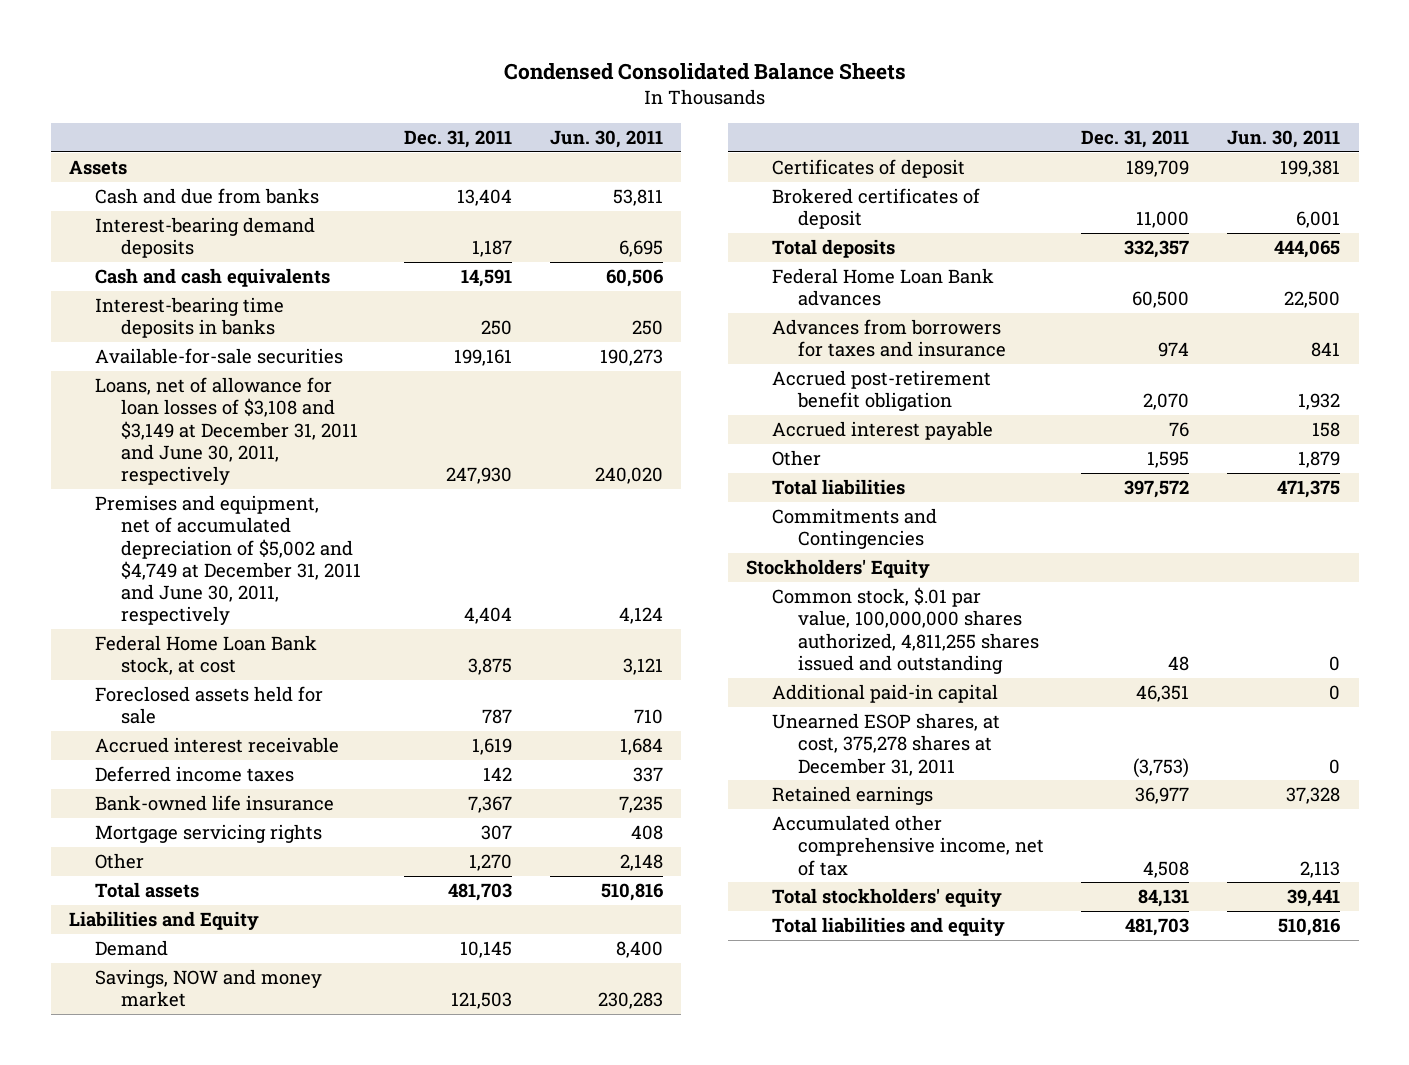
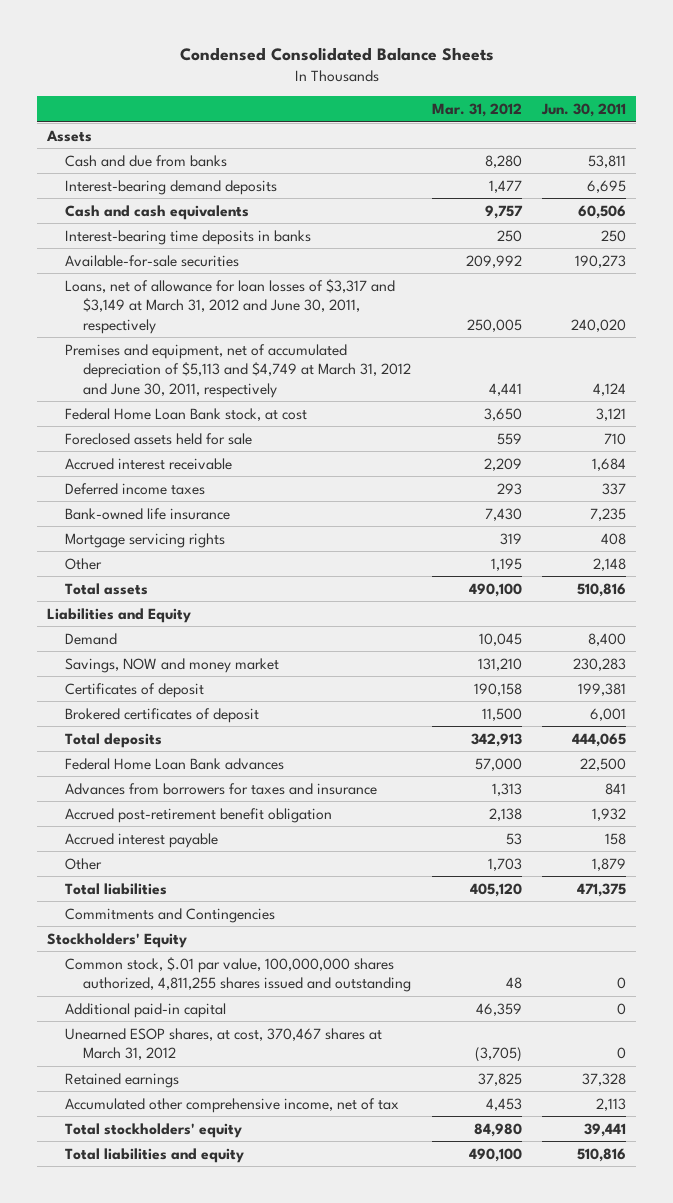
- | Dec. 31, 2011 | Jun. 30, 2011
+ | Mar. 31, 2012 | Jun. 30, 2011
- Loans, net of allowance for loan losses of $3,108 and $3,149 at December 31, 2011 and June 30, 2011, respectively | 247,930 | 240,020
- Premises and equipment, net of accumulated depreciation of $5,002 and $4,749 at December 31, 2011 and June 30, 2011, respectively | 4,404 | 4,124
+ Loans, net of allowance for loan losses of $3,317 and $3,149 at March 31, 2012 and June 30, 2011, respectively | 250,005 | 240,020
+ Premises and equipment, net of accumulated depreciation of $5,113 and $4,749 at March 31, 2012 and June 30, 2011, respectively | 4,441 | 4,124
- Unearned ESOP shares, at cost, 375,278 shares at December 31, 2011 | (3,753) | 0
+ Unearned ESOP shares, at cost, 370,467 shares at March 31, 2012 | (3,705) | 0

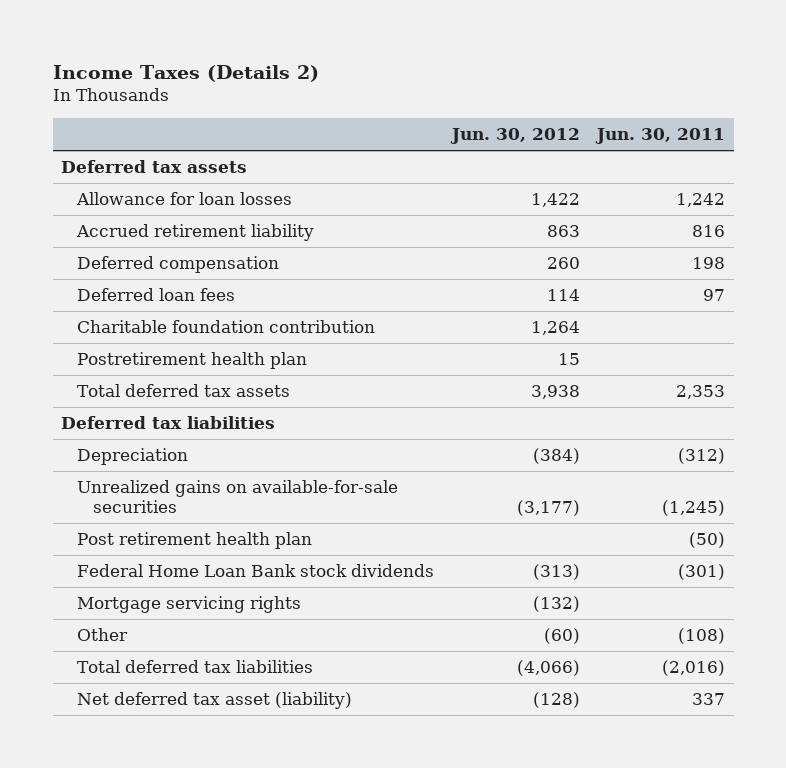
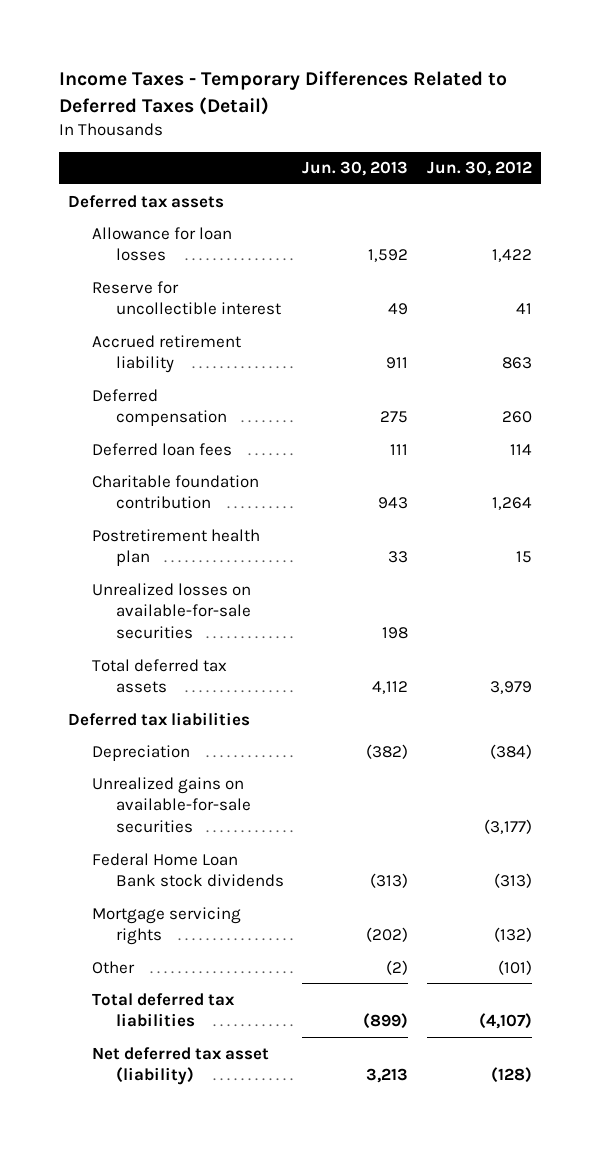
- Income Taxes (Details 2)
+ Income Taxes - Temporary Differences Related to Deferred Taxes (Detail)
- | Jun. 30, 2012 | Jun. 30, 2011
+ | Jun. 30, 2013 | Jun. 30, 2012
+ Reserve for uncollectible interest | 49 | 41
- Total deferred tax assets | 3,938 | 2,353
+ Unrealized losses on available-for-sale securities | 198 |
+ Total deferred tax assets | 4,112 | 3,979
- Post retirement health plan | | (50)
- Other | (60) | (108)
- Total deferred tax liabilities | (4,066) | (2,016)
+ Other | (2) | (101)
+ Total deferred tax liabilities | (899) | (4,107)

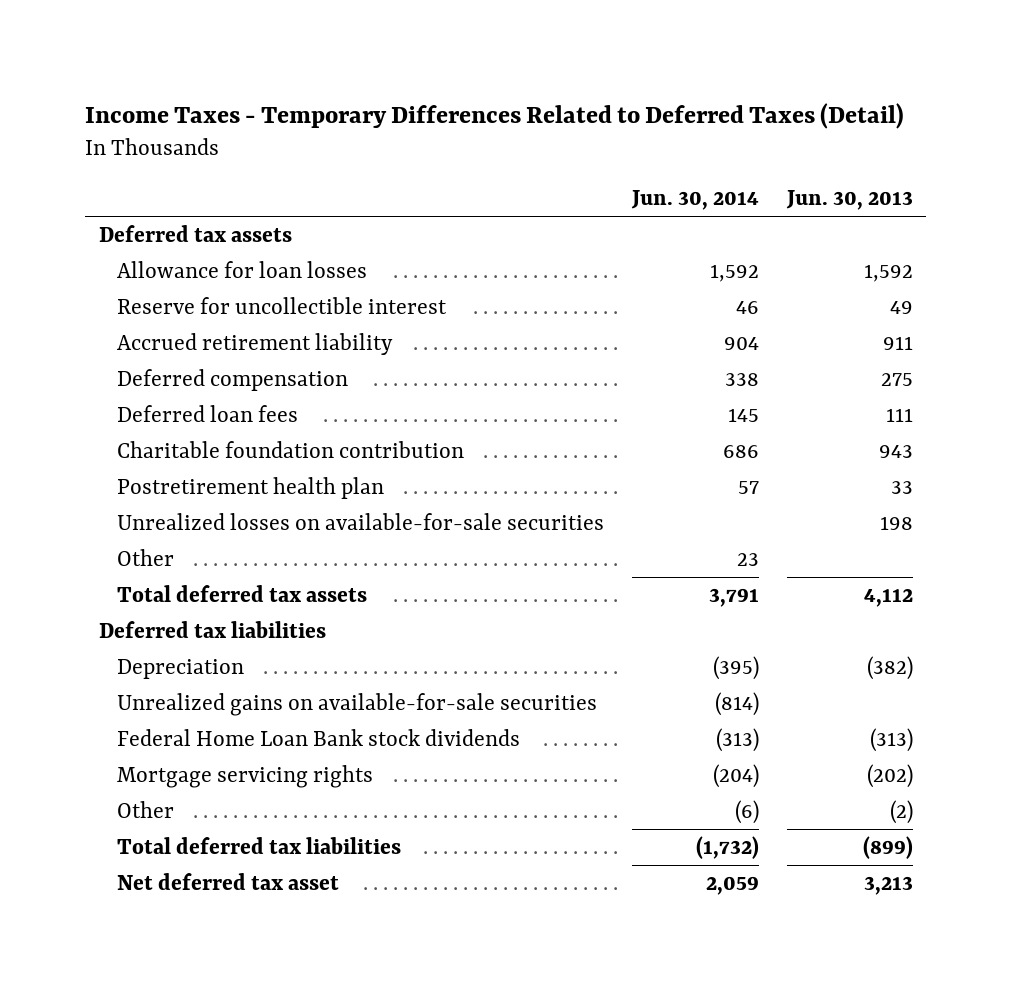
- | Jun. 30, 2013 | Jun. 30, 2012
+ | Jun. 30, 2014 | Jun. 30, 2013
+ Other | 23 |
- Net deferred tax asset (liability) | 3,213 | (128)
+ Net deferred tax asset | 2,059 | 3,213

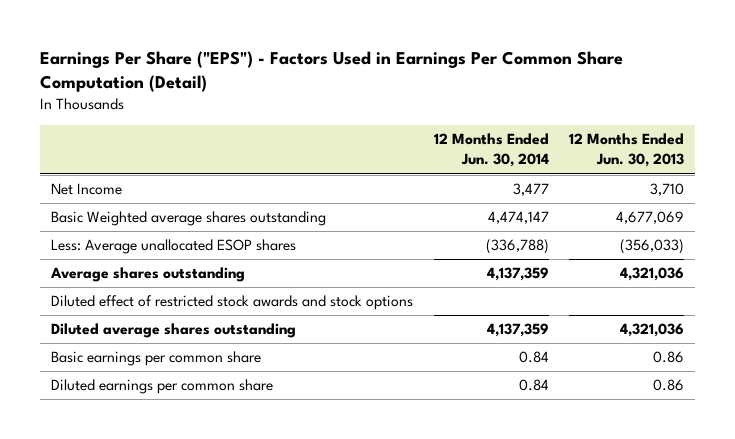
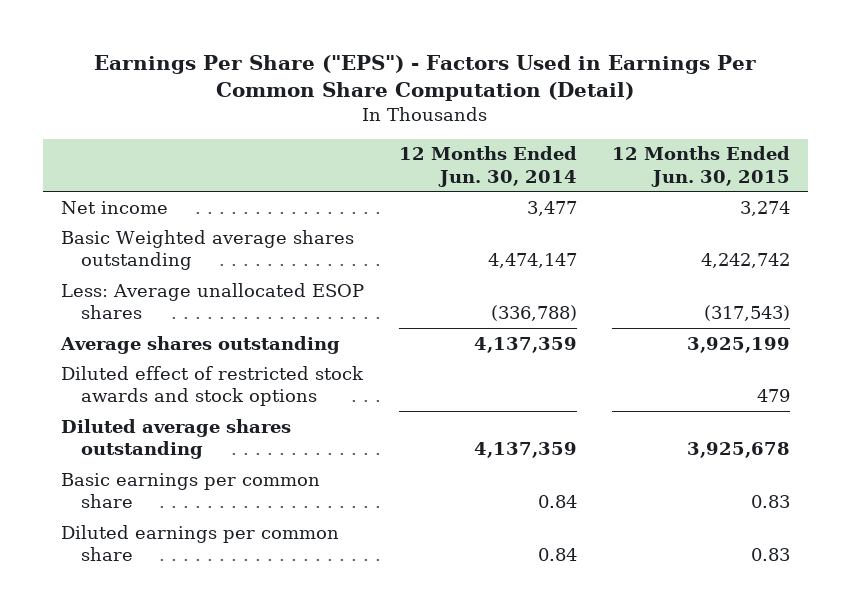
- | 12 Months Ended Jun. 30, 2014 | 12 Months Ended Jun. 30, 2013
+ | 12 Months Ended Jun. 30, 2014 | 12 Months Ended Jun. 30, 2015
- Net Income | 3,477 | 3,710
+ Net income | 3,477 | 3,274

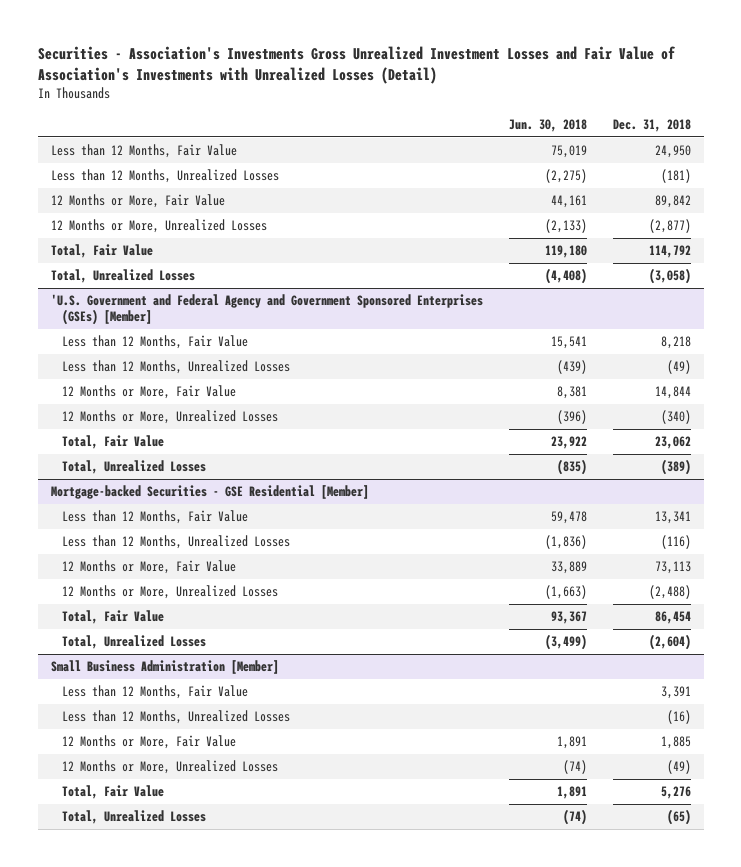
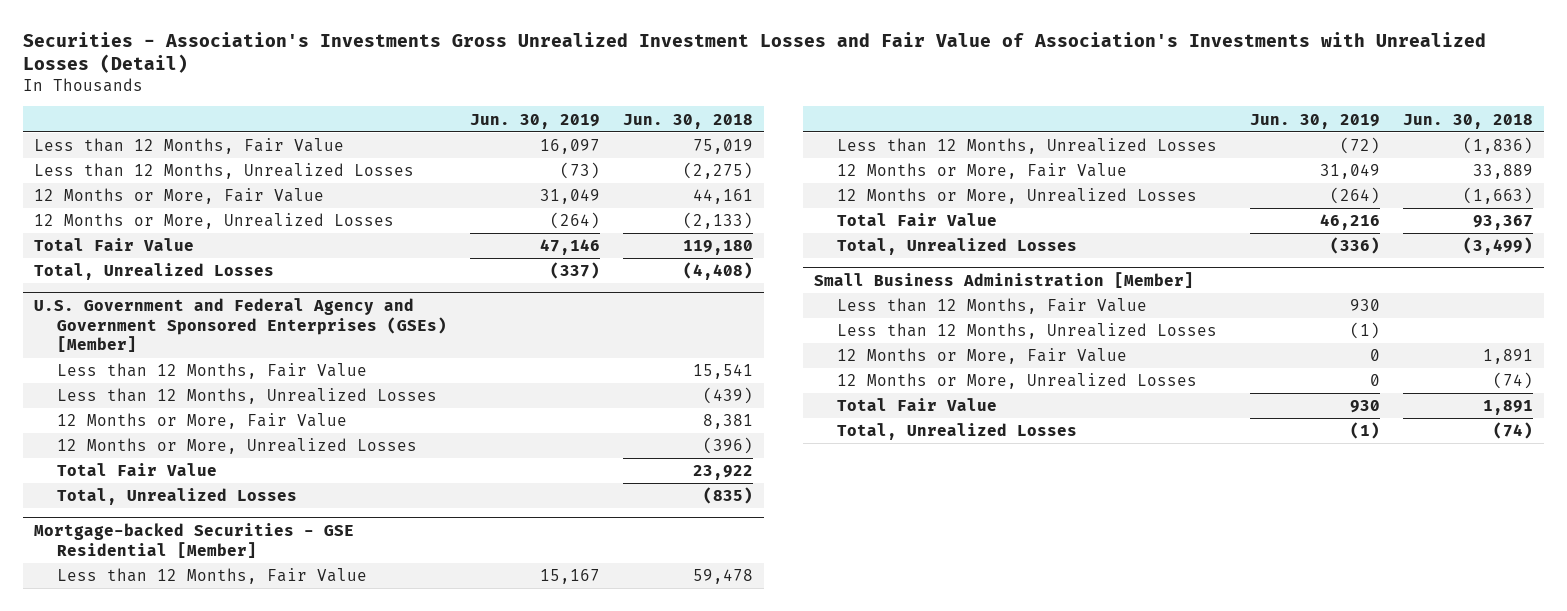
- | Jun. 30, 2018 | Dec. 31, 2018
+ | Jun. 30, 2019 | Jun. 30, 2018
- Total, Fair Value | 119,180 | 114,792
+ Total Fair Value | 47,146 | 119,180
- 'U.S. Government and Federal Agency and Government Sponsored Enterprises (GSEs) [Member]
+ U.S. Government and Federal Agency and Government Sponsored Enterprises (GSEs) [Member]
- Total, Fair Value | 23,922 | 23,062
+ Total Fair Value | | 23,922
@ Mortgage-backed Securities - GSE Residential [Member]
- Total, Fair Value | 93,367 | 86,454
+ Total Fair Value | 46,216 | 93,367
@ Small Business Administration [Member]
- Total, Fair Value | 1,891 | 5,276
+ Total Fair Value | 930 | 1,891

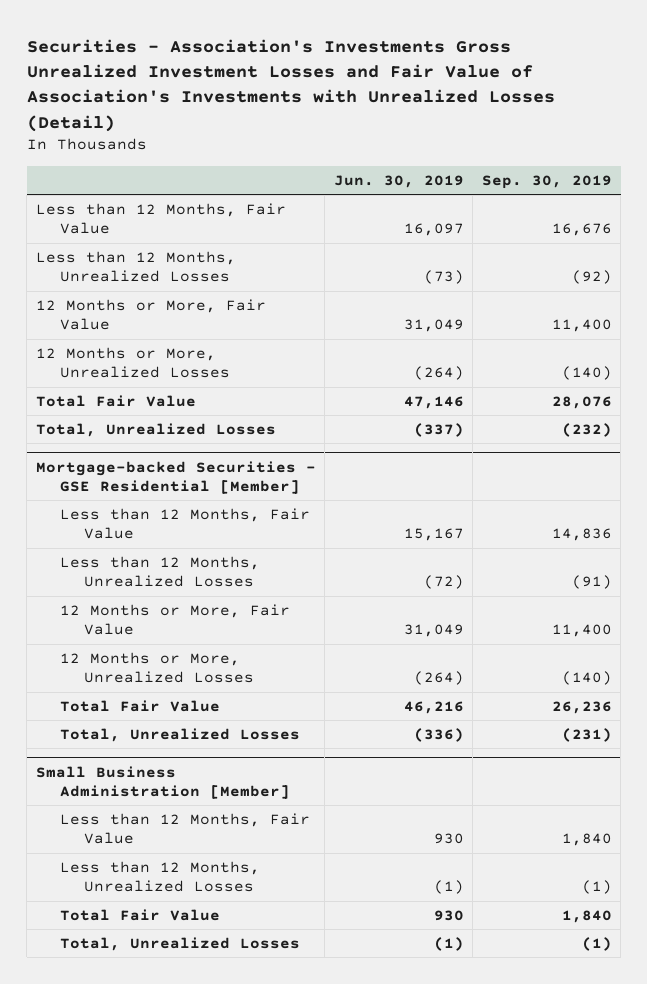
- | Jun. 30, 2019 | Jun. 30, 2018
+ | Jun. 30, 2019 | Sep. 30, 2019
- U.S. Government and Federal Agency and Government Sponsored Enterprises (GSEs) [Member]
- Less than 12 Months, Fair Value | | 15,541
- Less than 12 Months, Unrealized Losses | | (439)
- 12 Months or More, Fair Value | | 8,381
- 12 Months or More, Unrealized Losses | | (396)
- Total Fair Value | | 23,922
- Total, Unrealized Losses | | (835)
@ Small Business Administration [Member]
- 12 Months or More, Fair Value | 0 | 1,891
- 12 Months or More, Unrealized Losses | 0 | (74)

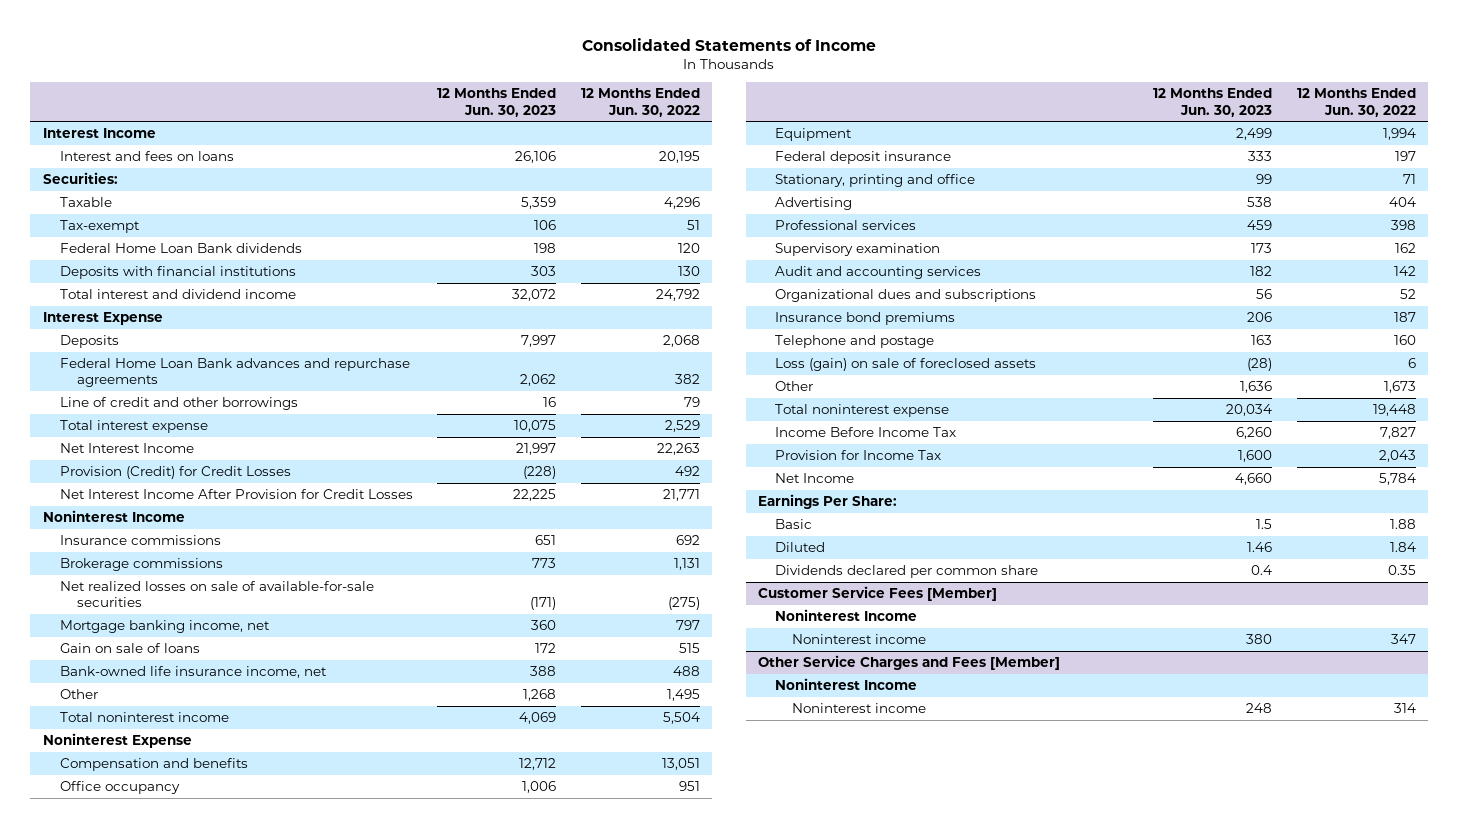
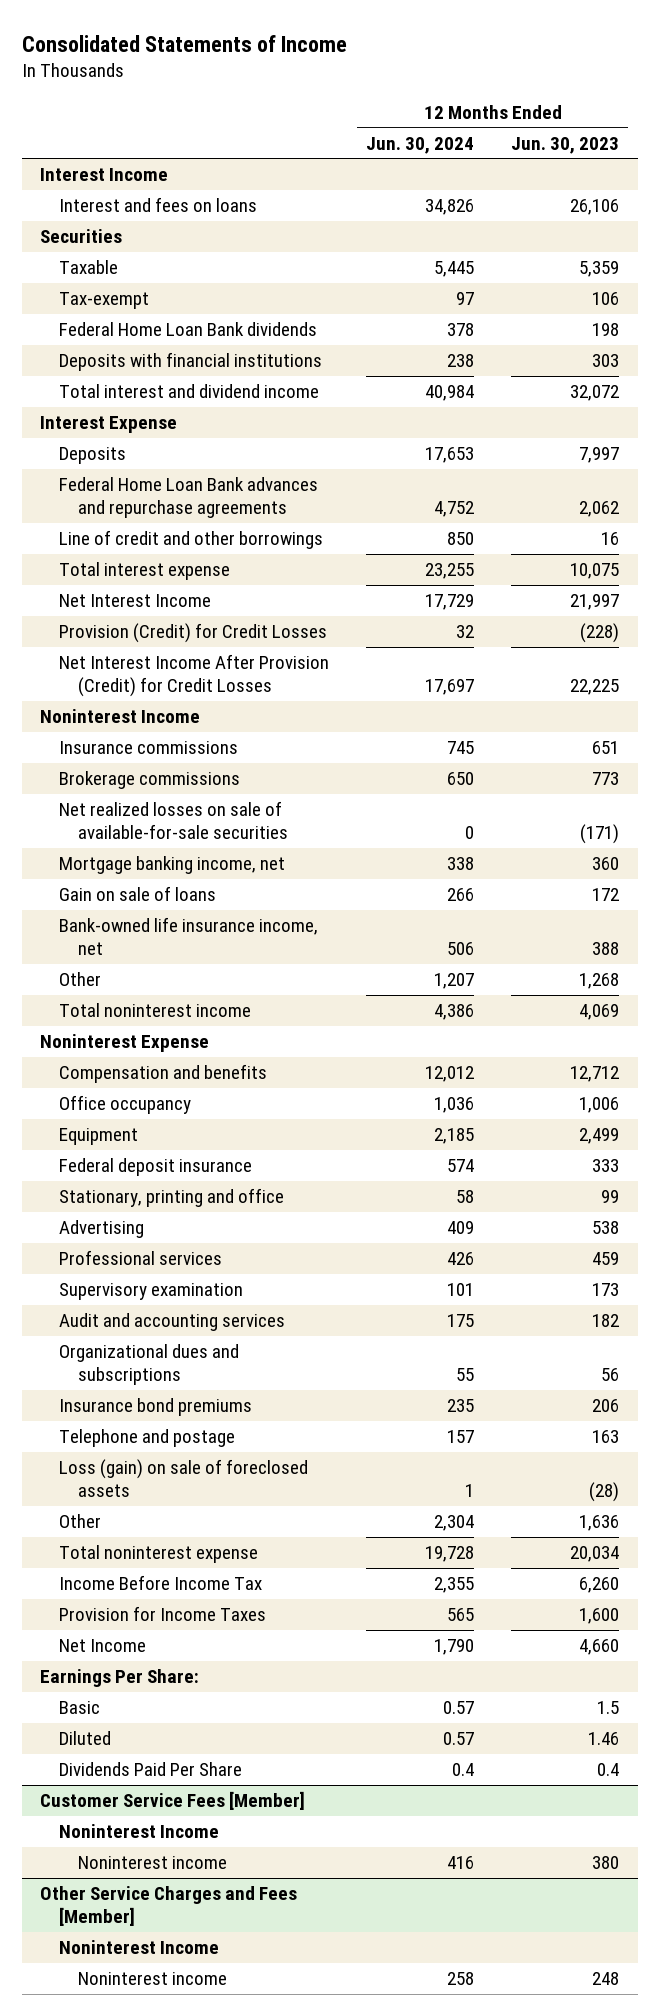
- | 12 Months Ended Jun. 30, 2023 | 12 Months Ended Jun. 30, 2022
+ | 12 Months Ended Jun. 30, 2024 | 12 Months Ended Jun. 30, 2023
- Securities:
+ Securities
- Net Interest Income After Provision for Credit Losses | 22,225 | 21,771
+ Net Interest Income After Provision (Credit) for Credit Losses | 17,697 | 22,225
- Provision for Income Tax | 1,600 | 2,043
+ Provision for Income Taxes | 565 | 1,600
- Dividends declared per common share | 0.4 | 0.35
+ Dividends Paid Per Share | 0.4 | 0.4

